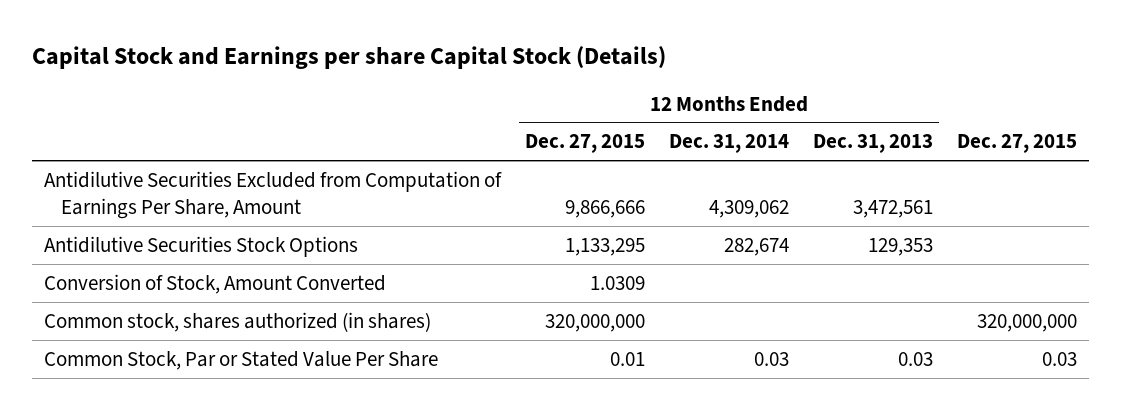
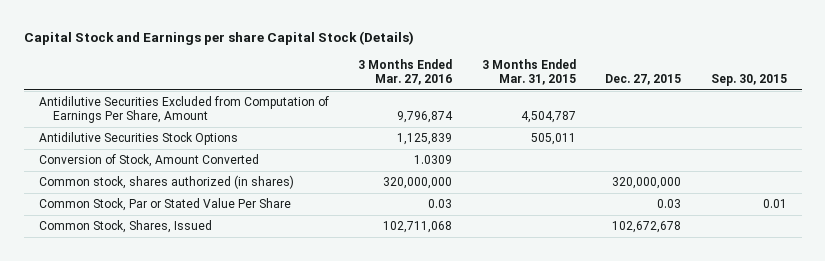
- | 12 Months Ended Dec. 27, 2015 | 12 Months Ended Dec. 31, 2014 | 12 Months Ended Dec. 31, 2013 | Dec. 27, 2015
+ | 3 Months Ended Mar. 27, 2016 | 3 Months Ended Mar. 31, 2015 | Dec. 27, 2015 | Sep. 30, 2015
+ Common Stock, Shares, Issued | 102,711,068 | | 102,672,678 |

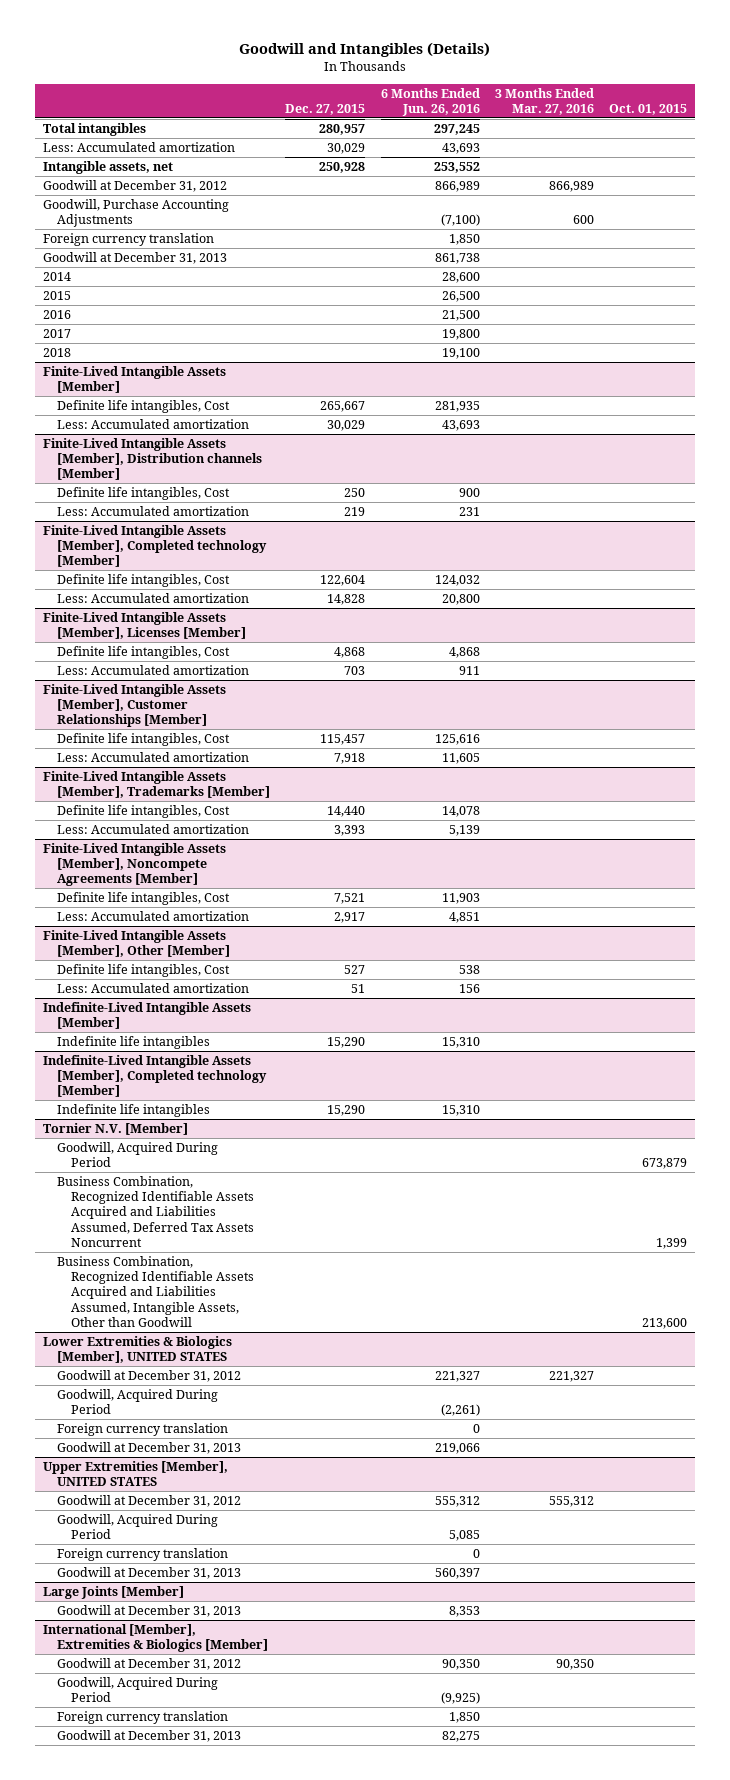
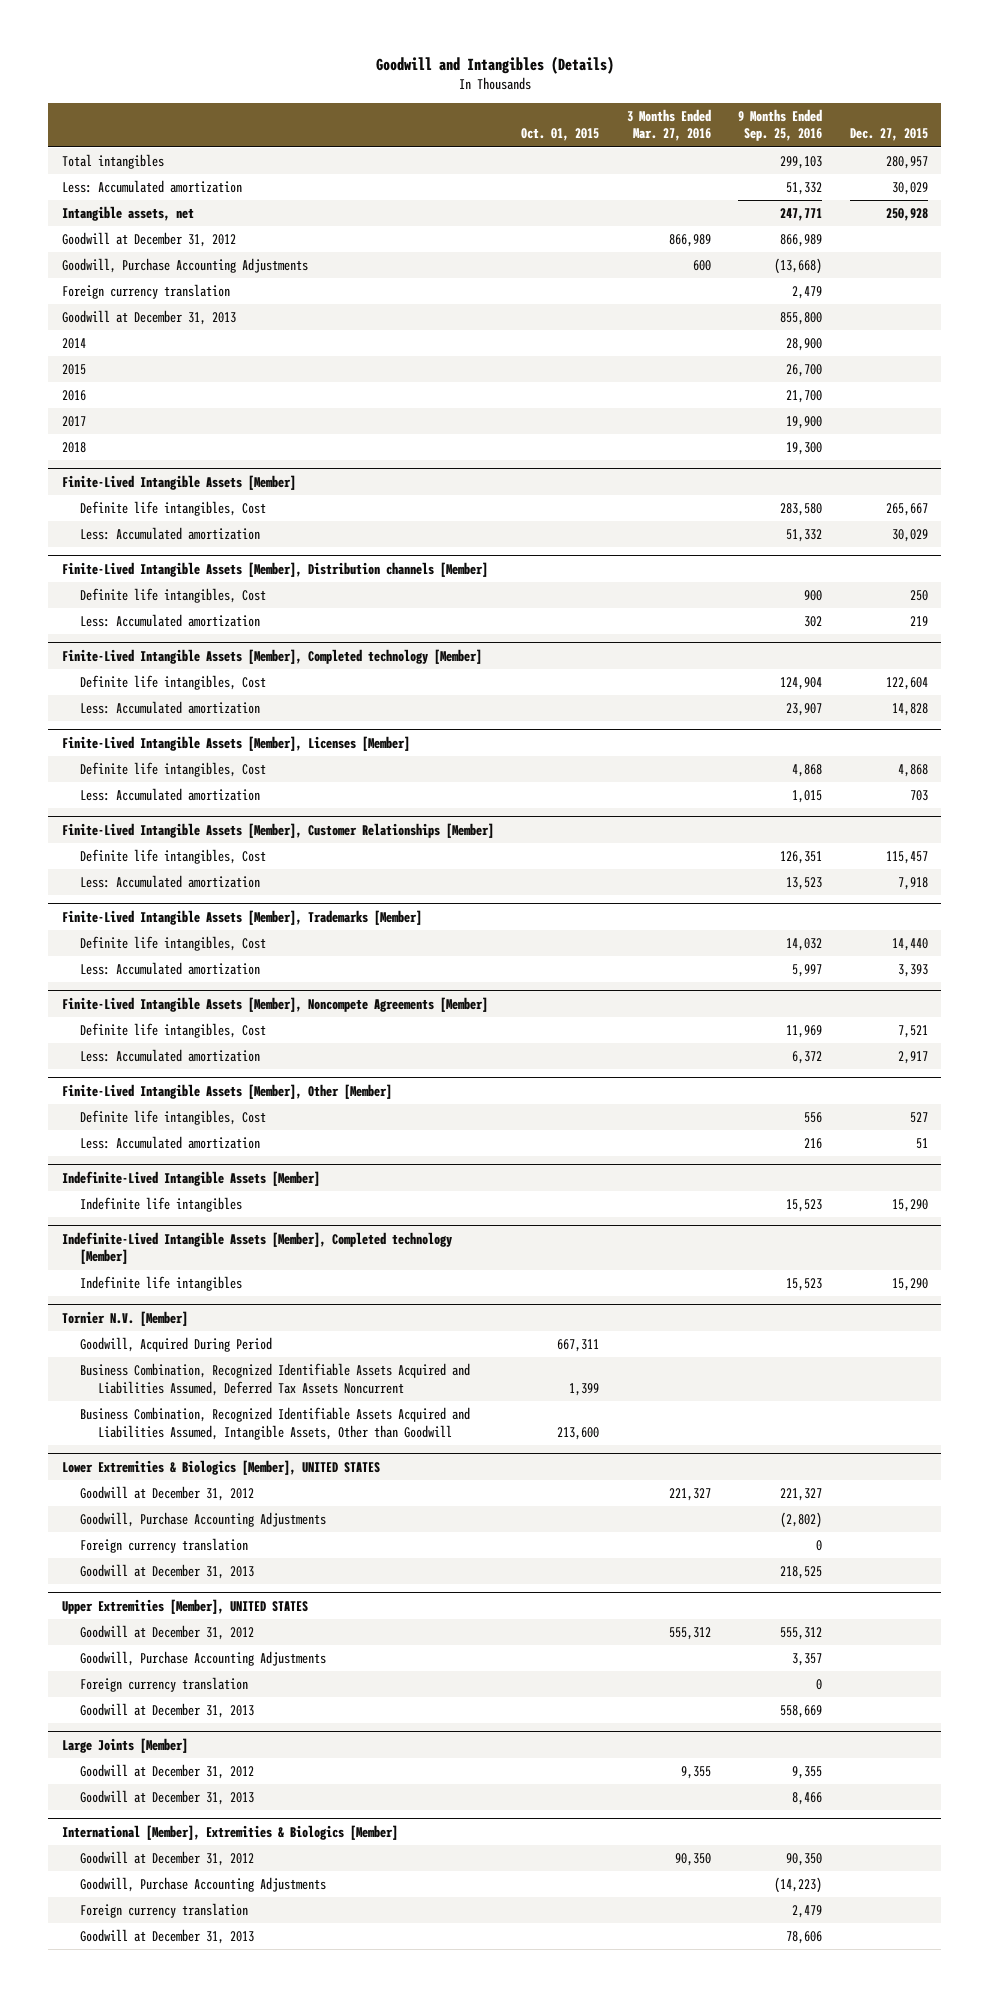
- | Dec. 27, 2015 | 6 Months Ended Jun. 26, 2016 | 3 Months Ended Mar. 27, 2016 | Oct. 01, 2015
+ | Oct. 01, 2015 | 3 Months Ended Mar. 27, 2016 | 9 Months Ended Sep. 25, 2016 | Dec. 27, 2015
@ Tornier N.V. [Member]
- Goodwill, Acquired During Period | | | | 673,879
+ Goodwill, Acquired During Period | 667,311 | | |
@ Lower Extremities & Biologics [Member], UNITED STATES
- Goodwill, Acquired During Period | | (2,261) | |
+ Goodwill, Purchase Accounting Adjustments | | | (2,802) |
@ Upper Extremities [Member], UNITED STATES
- Goodwill, Acquired During Period | | 5,085 | |
+ Goodwill, Purchase Accounting Adjustments | | | 3,357 |
@ Large Joints [Member]
+ Goodwill at December 31, 2012 | | 9,355 | 9,355 |
@ International [Member], Extremities & Biologics [Member]
- Goodwill, Acquired During Period | | (9,925) | |
+ Goodwill, Purchase Accounting Adjustments | | | (14,223) |

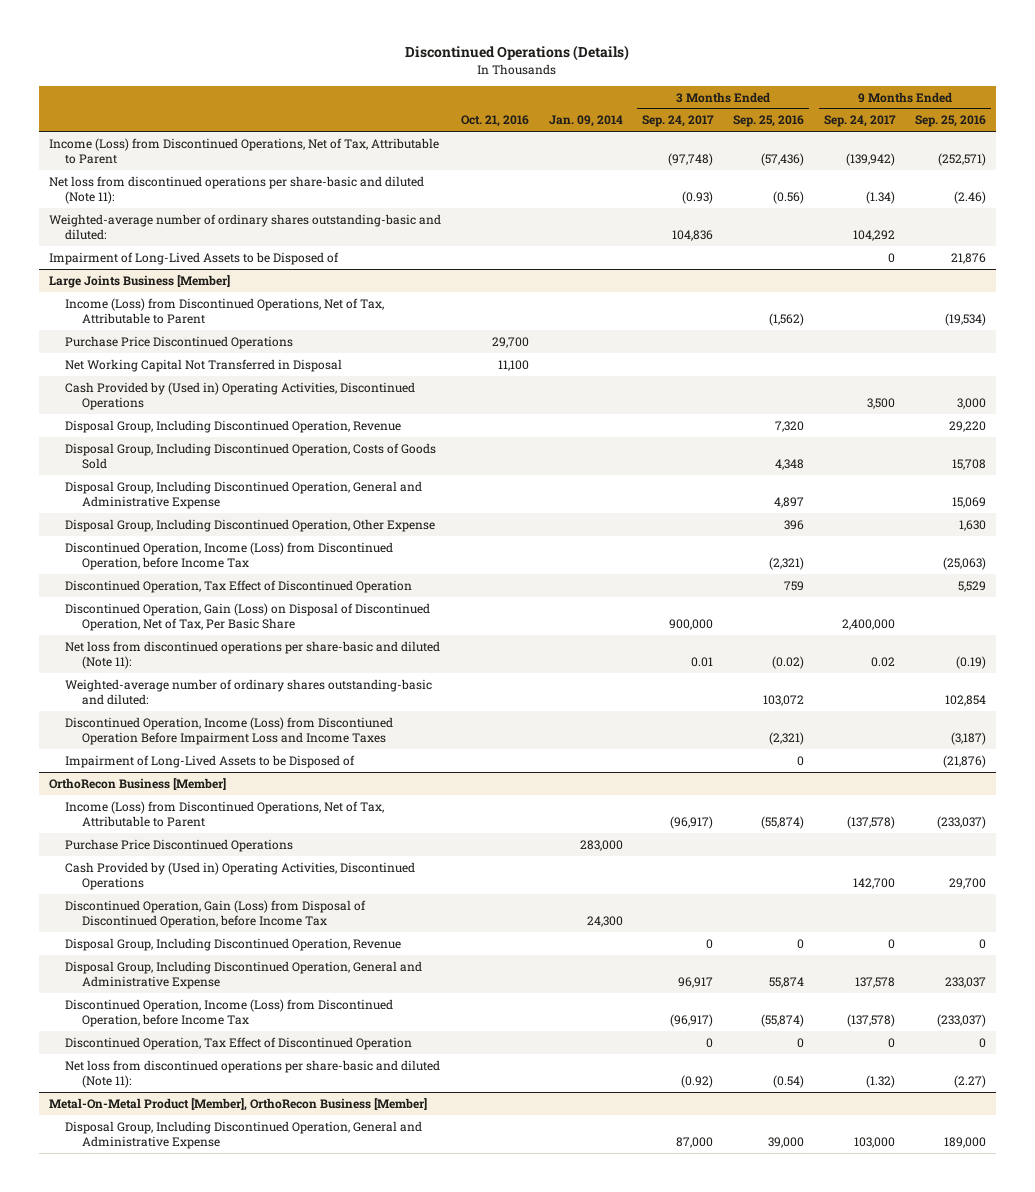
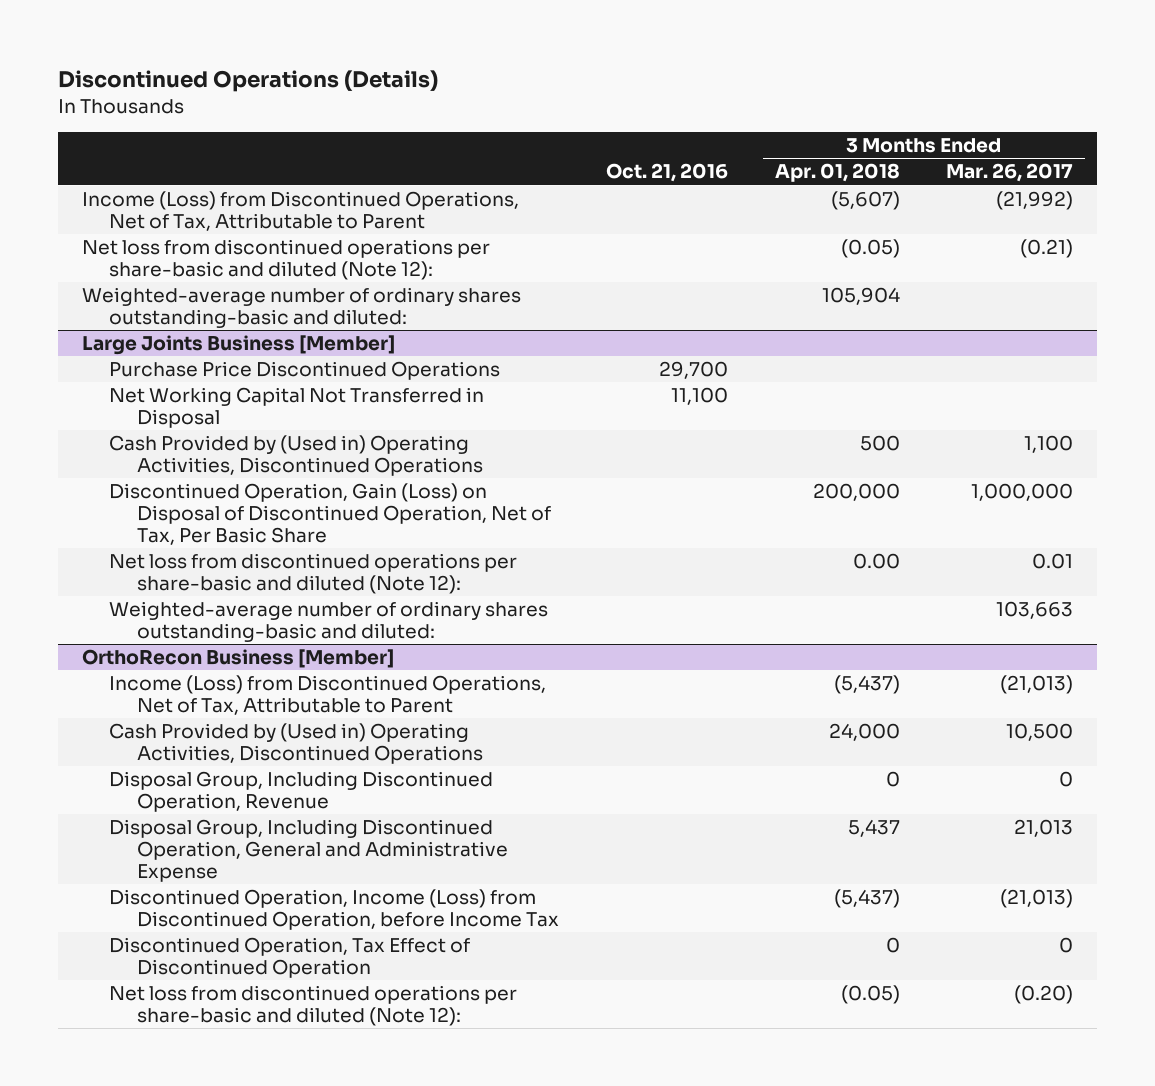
- | Oct. 21, 2016 | Jan. 09, 2014 | 3 Months Ended Sep. 24, 2017 | 3 Months Ended Sep. 25, 2016 | 9 Months Ended Sep. 24, 2017 | 9 Months Ended Sep. 25, 2016
+ | Oct. 21, 2016 | 3 Months Ended Apr. 01, 2018 | 3 Months Ended Mar. 26, 2017
- Net loss from discontinued operations per share-basic and diluted (Note 11): | | | (0.93) | (0.56) | (1.34) | (2.46)
+ Net loss from discontinued operations per share-basic and diluted (Note 12): | | (0.05) | (0.21)
- Impairment of Long-Lived Assets to be Disposed of | | | | | 0 | 21,876
@ Large Joints Business [Member]
- Income (Loss) from Discontinued Operations, Net of Tax, Attributable to Parent | | | | (1,562) | | (19,534)
- Disposal Group, Including Discontinued Operation, Revenue | | | | 7,320 | | 29,220
- Disposal Group, Including Discontinued Operation, Costs of Goods Sold | | | | 4,348 | | 15,708
- Disposal Group, Including Discontinued Operation, General and Administrative Expense | | | | 4,897 | | 15,069
- Disposal Group, Including Discontinued Operation, Other Expense | | | | 396 | | 1,630
- Discontinued Operation, Income (Loss) from Discontinued Operation, before Income Tax | | | | (2,321) | | (25,063)
- Discontinued Operation, Tax Effect of Discontinued Operation | | | | 759 | | 5,529
- Net loss from discontinued operations per share-basic and diluted (Note 11): | | | 0.01 | (0.02) | 0.02 | (0.19)
+ Net loss from discontinued operations per share-basic and diluted (Note 12): | | 0.00 | 0.01
- Discontinued Operation, Income (Loss) from Discontiuned Operation Before Impairment Loss and Income Taxes | | | | (2,321) | | (3,187)
- Impairment of Long-Lived Assets to be Disposed of | | | | 0 | | (21,876)
@ OrthoRecon Business [Member]
- Purchase Price Discontinued Operations | | 283,000 | | | |
- Discontinued Operation, Gain (Loss) from Disposal of Discontinued Operation, before Income Tax | | 24,300 | | | |
- Net loss from discontinued operations per share-basic and diluted (Note 11): | | | (0.92) | (0.54) | (1.32) | (2.27)
- Metal-On-Metal Product [Member], OrthoRecon Business [Member]
- Disposal Group, Including Discontinued Operation, General and Administrative Expense | | | 87,000 | 39,000 | 103,000 | 189,000
@ OrthoRecon Business [Member]
+ Net loss from discontinued operations per share-basic and diluted (Note 12): | | (0.05) | (0.20)

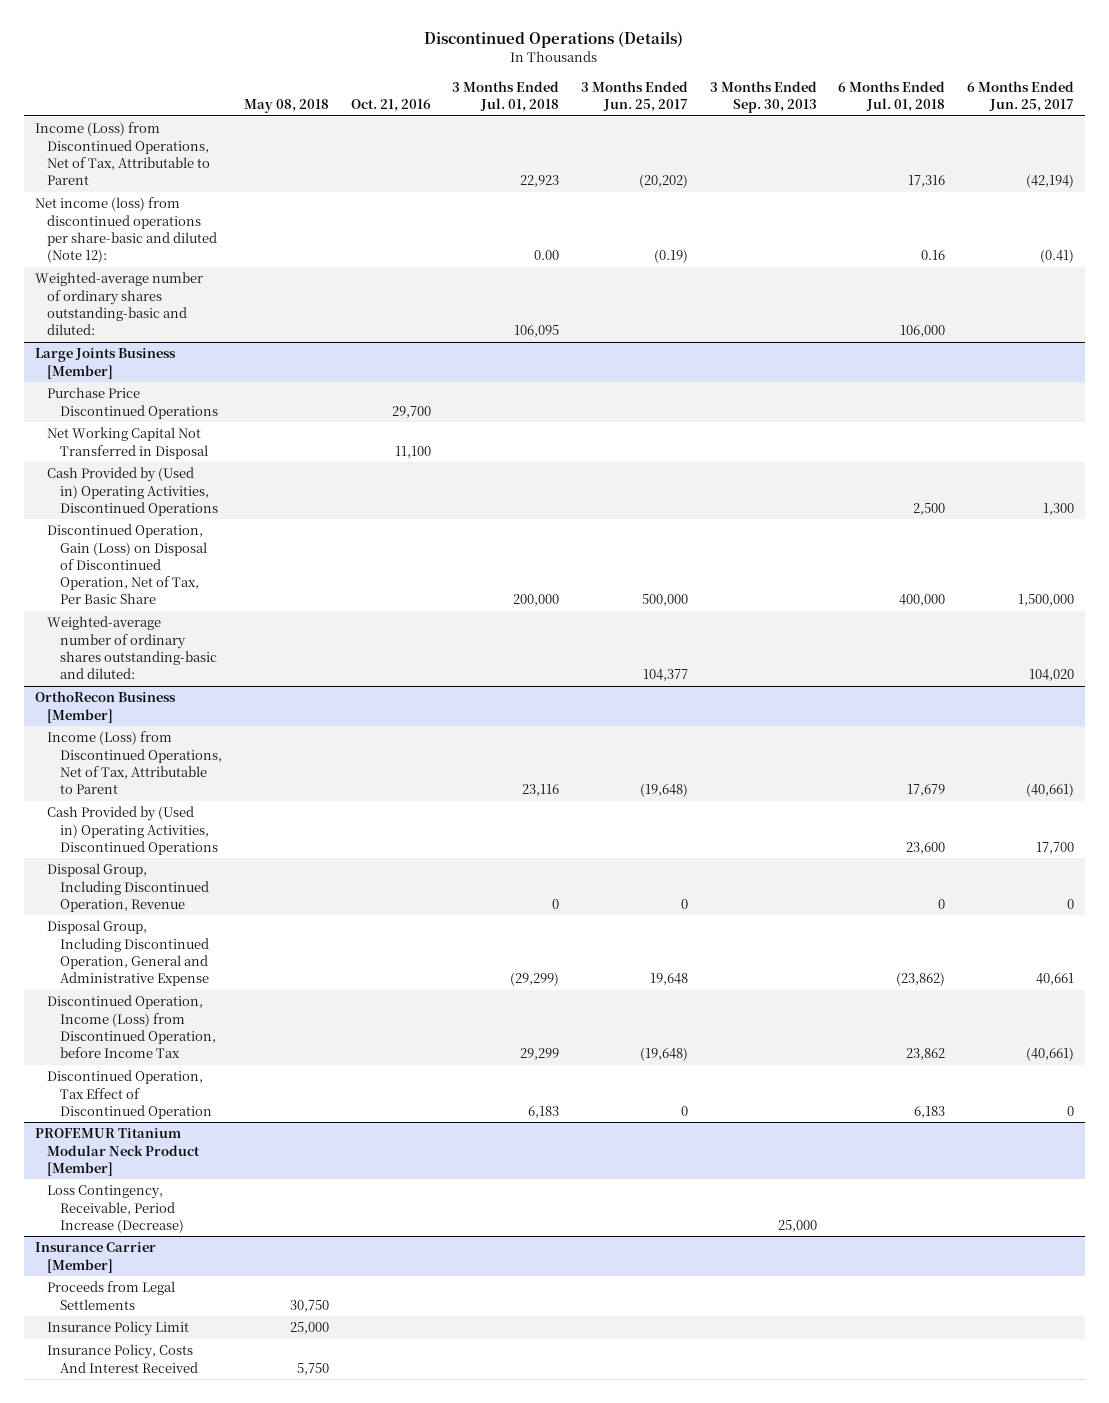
- | Oct. 21, 2016 | 3 Months Ended Apr. 01, 2018 | 3 Months Ended Mar. 26, 2017
+ | May 08, 2018 | Oct. 21, 2016 | 3 Months Ended Jul. 01, 2018 | 3 Months Ended Jun. 25, 2017 | 3 Months Ended Sep. 30, 2013 | 6 Months Ended Jul. 01, 2018 | 6 Months Ended Jun. 25, 2017
- Net loss from discontinued operations per share-basic and diluted (Note 12): | | (0.05) | (0.21)
+ Net income (loss) from discontinued operations per share-basic and diluted (Note 12): | | | 0.00 | (0.19) | | 0.16 | (0.41)
@ Large Joints Business [Member]
- Net loss from discontinued operations per share-basic and diluted (Note 12): | | 0.00 | 0.01
@ OrthoRecon Business [Member]
- Net loss from discontinued operations per share-basic and diluted (Note 12): | | (0.05) | (0.20)
+ PROFEMUR Titanium Modular Neck Product [Member]
+ Loss Contingency, Receivable, Period Increase (Decrease) | | | | | 25,000 | |
+ Insurance Carrier [Member]
+ Proceeds from Legal Settlements | 30,750 | | | | | |
+ Insurance Policy Limit | 25,000 | | | | | |
+ Insurance Policy, Costs And Interest Received | 5,750 | | | | | |

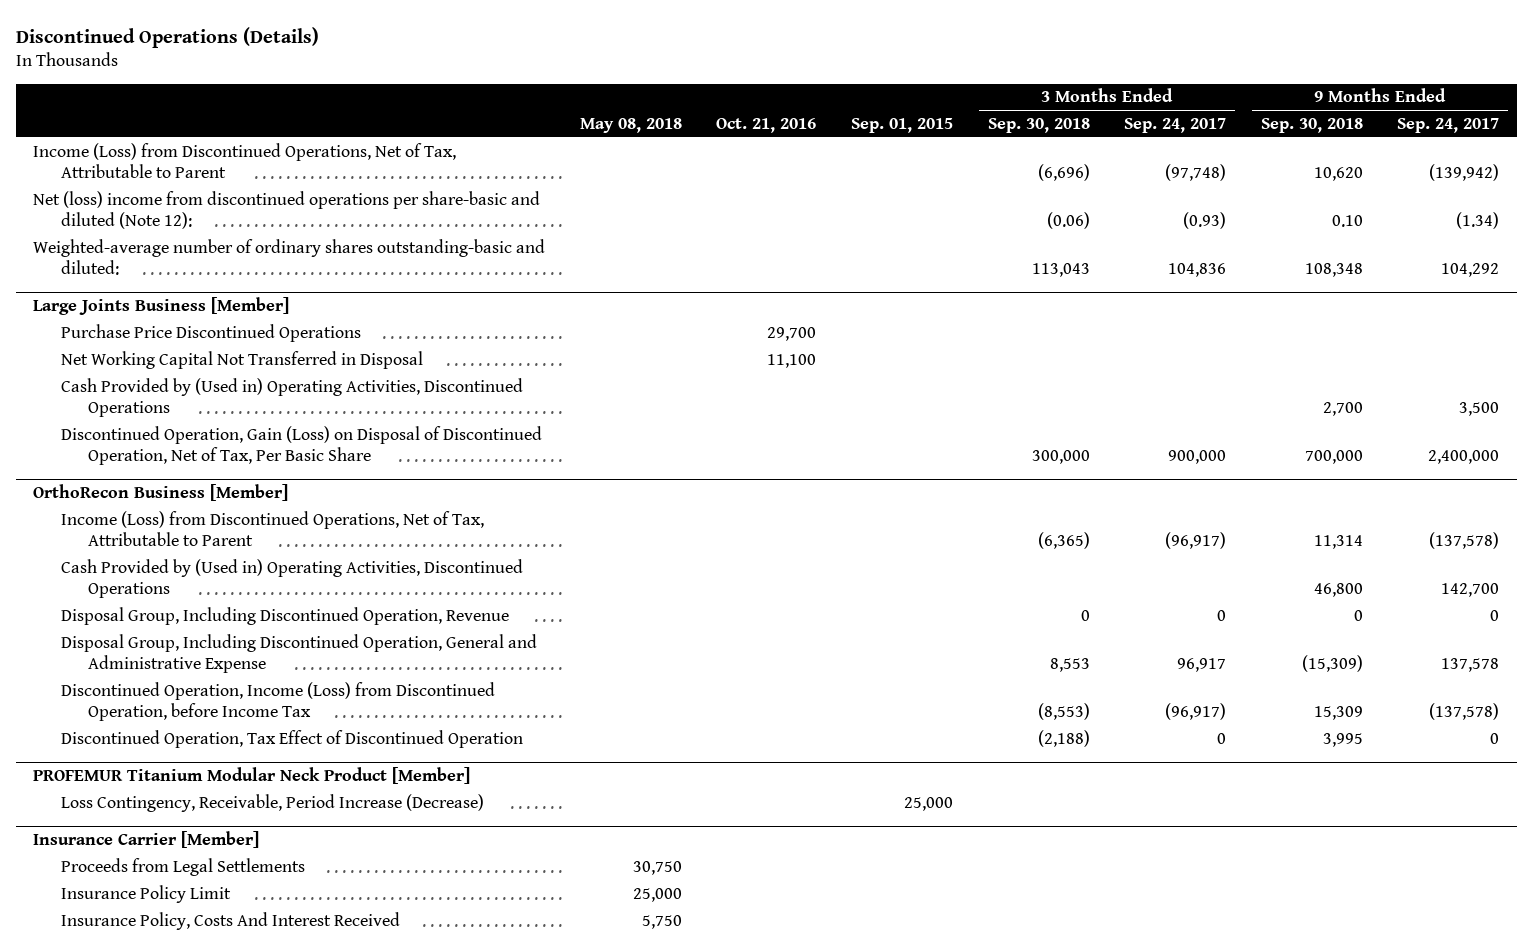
- | May 08, 2018 | Oct. 21, 2016 | 3 Months Ended Jul. 01, 2018 | 3 Months Ended Jun. 25, 2017 | 3 Months Ended Sep. 30, 2013 | 6 Months Ended Jul. 01, 2018 | 6 Months Ended Jun. 25, 2017
+ | May 08, 2018 | Oct. 21, 2016 | Sep. 01, 2015 | 3 Months Ended Sep. 30, 2018 | 3 Months Ended Sep. 24, 2017 | 9 Months Ended Sep. 30, 2018 | 9 Months Ended Sep. 24, 2017
- Net income (loss) from discontinued operations per share-basic and diluted (Note 12): | | | 0.00 | (0.19) | | 0.16 | (0.41)
+ Net (loss) income from discontinued operations per share-basic and diluted (Note 12): | | | | (0.06) | (0.93) | 0.10 | (1.34)
@ Large Joints Business [Member]
- Weighted-average number of ordinary shares outstanding-basic and diluted: | | | | 104,377 | | | 104,020

